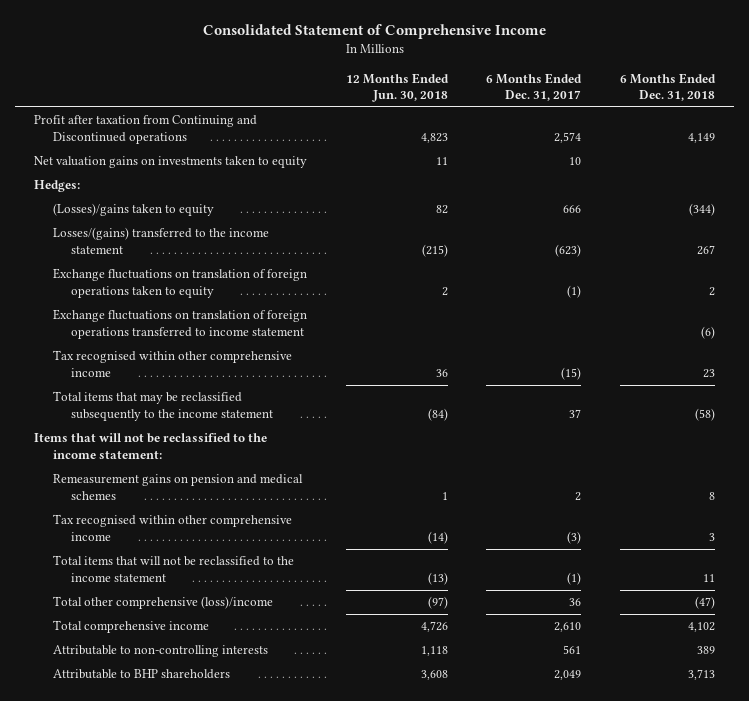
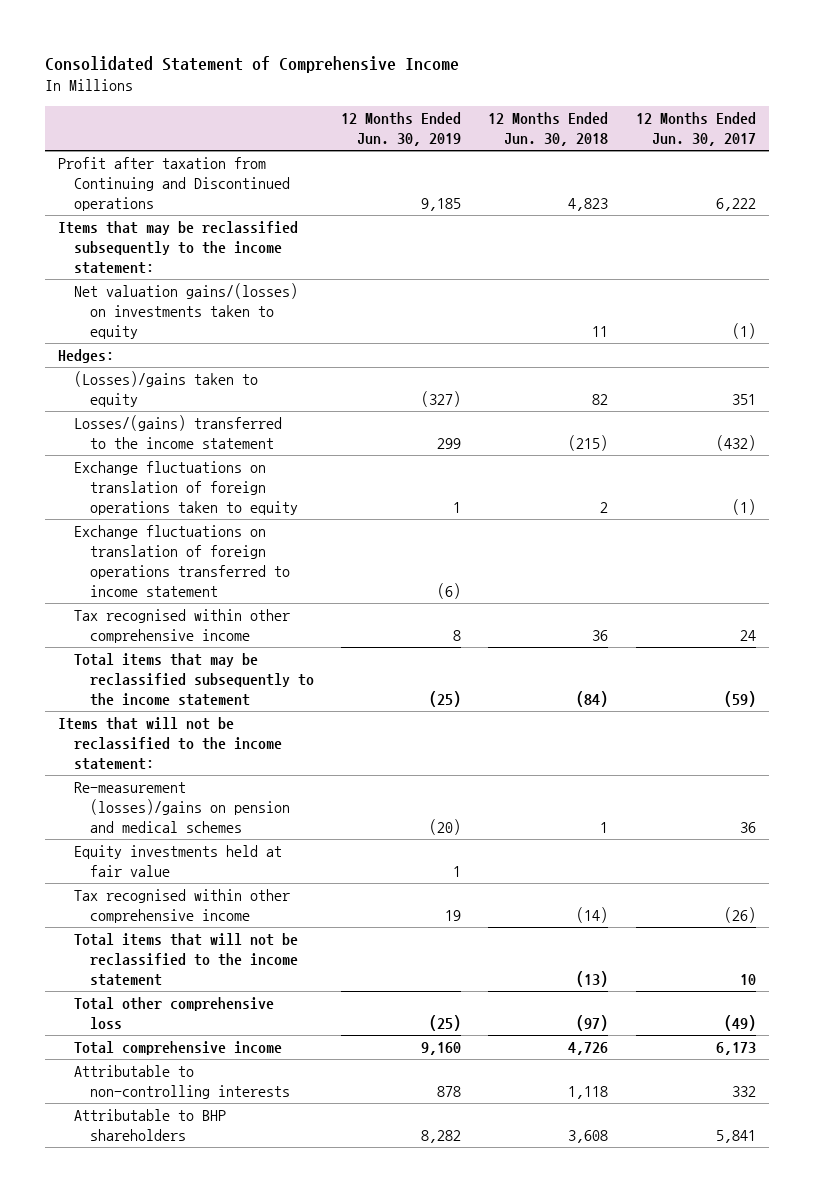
- | 12 Months Ended Jun. 30, 2018 | 6 Months Ended Dec. 31, 2017 | 6 Months Ended Dec. 31, 2018
+ | 12 Months Ended Jun. 30, 2019 | 12 Months Ended Jun. 30, 2018 | 12 Months Ended Jun. 30, 2017
- Net valuation gains on investments taken to equity | 11 | 10 |
+ Items that may be reclassified subsequently to the income statement:
+ Net valuation gains/(losses) on investments taken to equity | | 11 | (1)
- Remeasurement gains on pension and medical schemes | 1 | 2 | 8
+ Re-measurement (losses)/gains on pension and medical schemes | (20) | 1 | 36
+ Equity investments held at fair value | 1 | |
- Total other comprehensive (loss)/income | (97) | 36 | (47)
+ Total other comprehensive loss | (25) | (97) | (49)

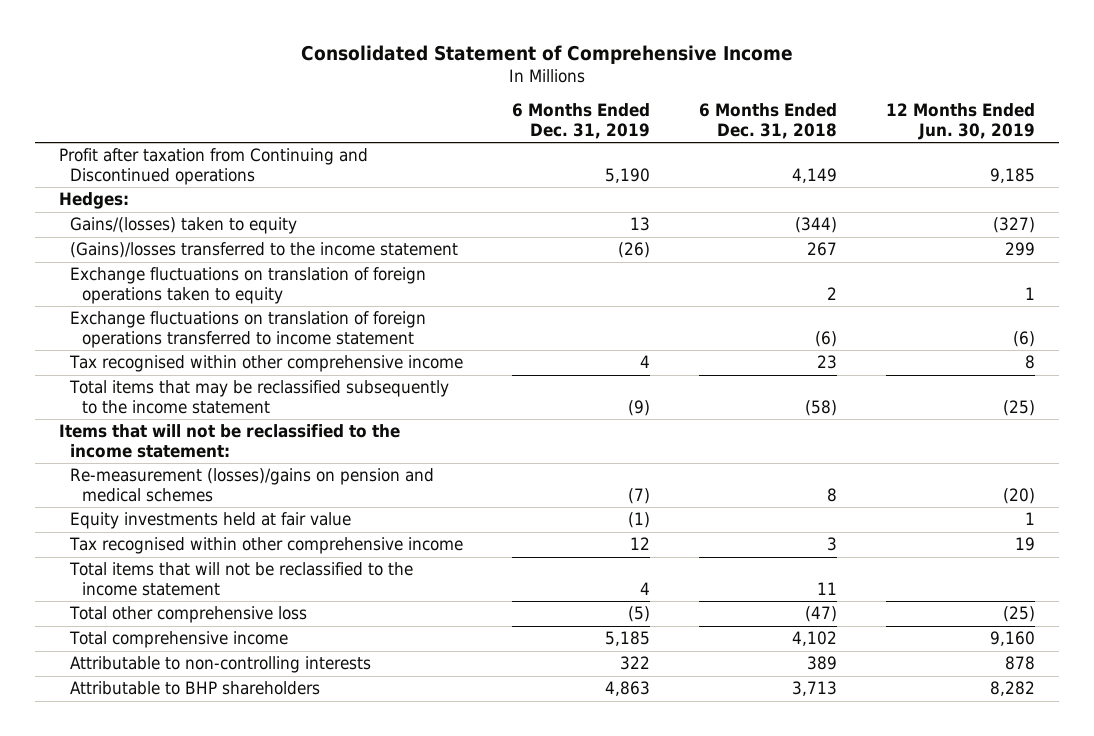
- | 12 Months Ended Jun. 30, 2019 | 12 Months Ended Jun. 30, 2018 | 12 Months Ended Jun. 30, 2017
+ | 6 Months Ended Dec. 31, 2019 | 6 Months Ended Dec. 31, 2018 | 12 Months Ended Jun. 30, 2019
- Items that may be reclassified subsequently to the income statement:
- Net valuation gains/(losses) on investments taken to equity | | 11 | (1)
- (Losses)/gains taken to equity | (327) | 82 | 351
- Losses/(gains) transferred to the income statement | 299 | (215) | (432)
+ Gains/(losses) taken to equity | 13 | (344) | (327)
+ (Gains)/losses transferred to the income statement | (26) | 267 | 299

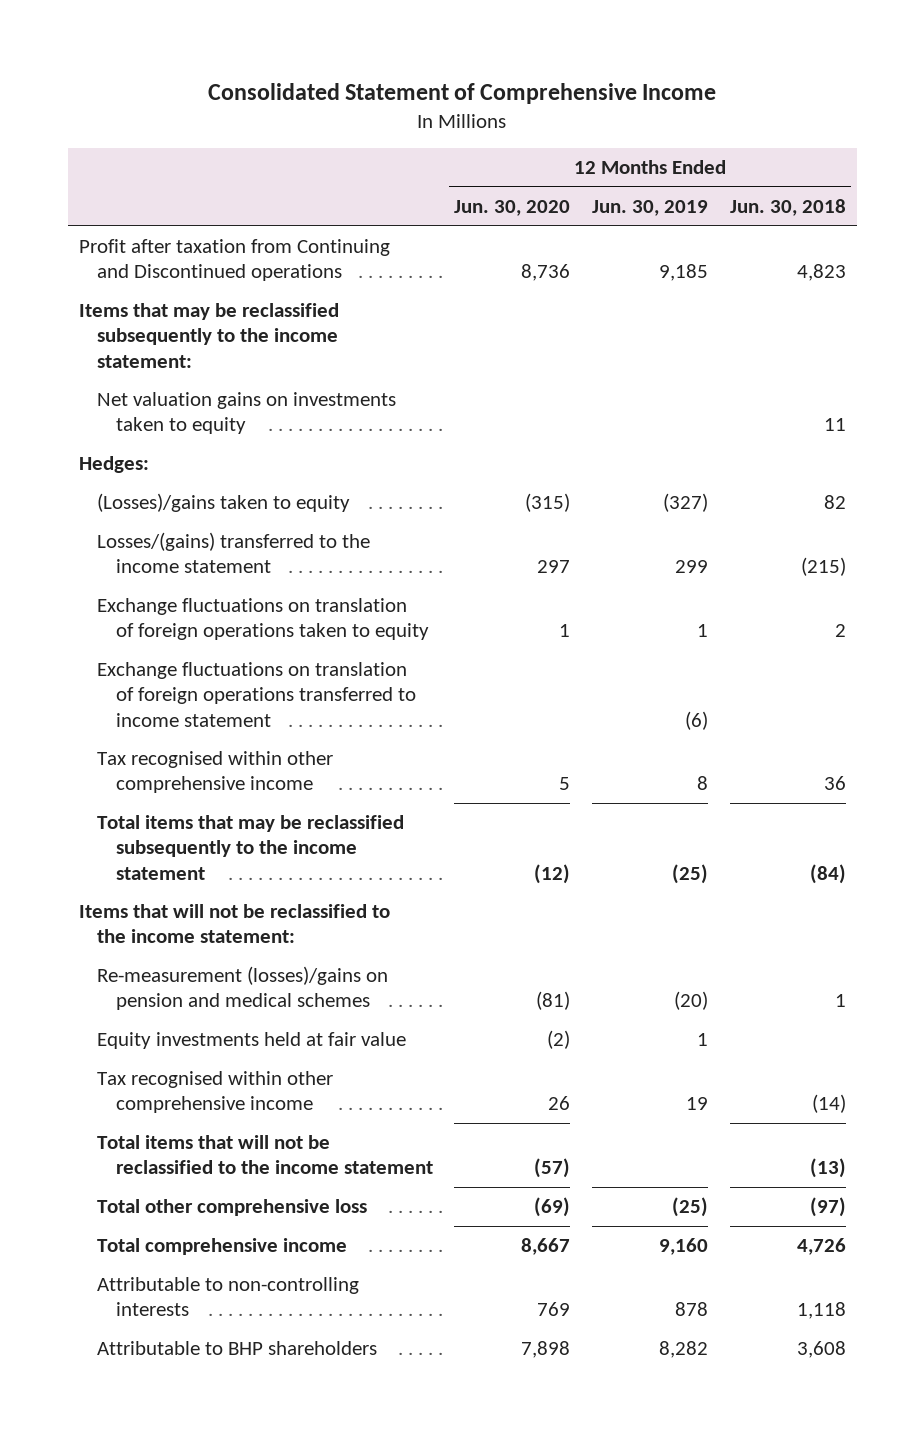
- | 6 Months Ended Dec. 31, 2019 | 6 Months Ended Dec. 31, 2018 | 12 Months Ended Jun. 30, 2019
+ | 12 Months Ended Jun. 30, 2020 | 12 Months Ended Jun. 30, 2019 | 12 Months Ended Jun. 30, 2018
+ Items that may be reclassified subsequently to the income statement:
+ Net valuation gains on investments taken to equity | | | 11
- Gains/(losses) taken to equity | 13 | (344) | (327)
- (Gains)/losses transferred to the income statement | (26) | 267 | 299
+ (Losses)/gains taken to equity | (315) | (327) | 82
+ Losses/(gains) transferred to the income statement | 297 | 299 | (215)

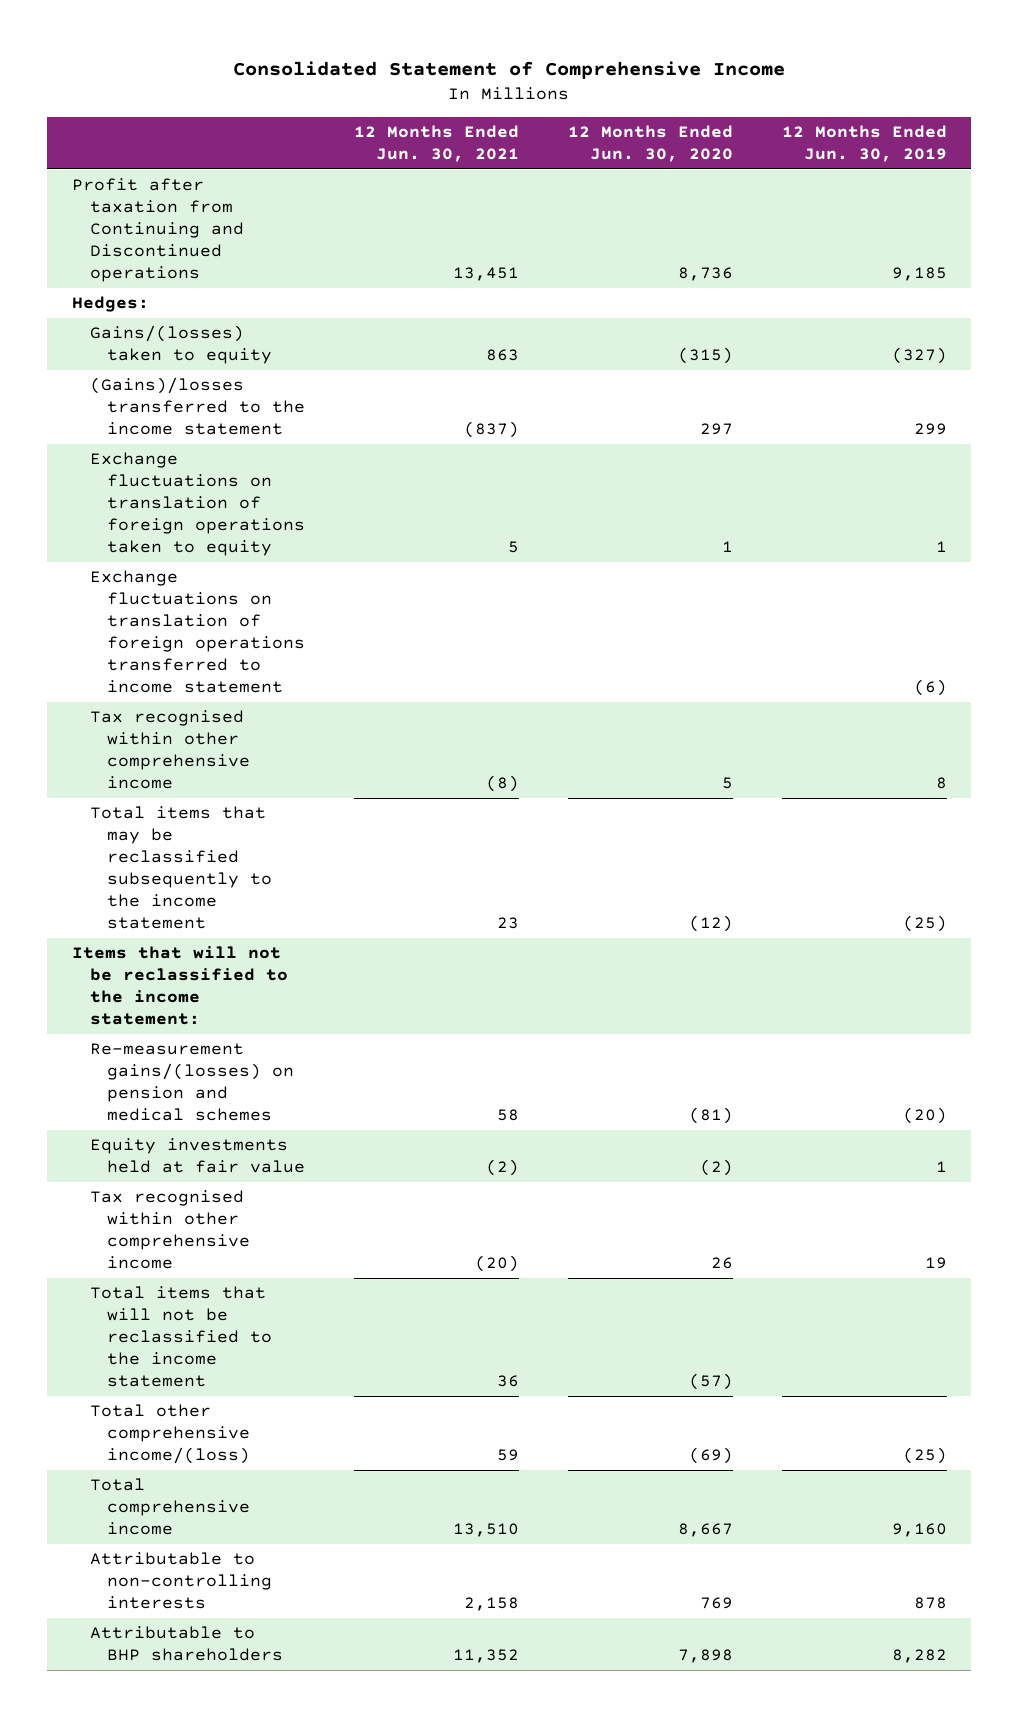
- | 12 Months Ended Jun. 30, 2020 | 12 Months Ended Jun. 30, 2019 | 12 Months Ended Jun. 30, 2018
+ | 12 Months Ended Jun. 30, 2021 | 12 Months Ended Jun. 30, 2020 | 12 Months Ended Jun. 30, 2019
- Items that may be reclassified subsequently to the income statement:
- Net valuation gains on investments taken to equity | | | 11
- (Losses)/gains taken to equity | (315) | (327) | 82
- Losses/(gains) transferred to the income statement | 297 | 299 | (215)
+ Gains/(losses) taken to equity | 863 | (315) | (327)
+ (Gains)/losses transferred to the income statement | (837) | 297 | 299
- Re-measurement (losses)/gains on pension and medical schemes | (81) | (20) | 1
+ Re-measurement gains/(losses) on pension and medical schemes | 58 | (81) | (20)
- Total other comprehensive loss | (69) | (25) | (97)
+ Total other comprehensive income/(loss) | 59 | (69) | (25)

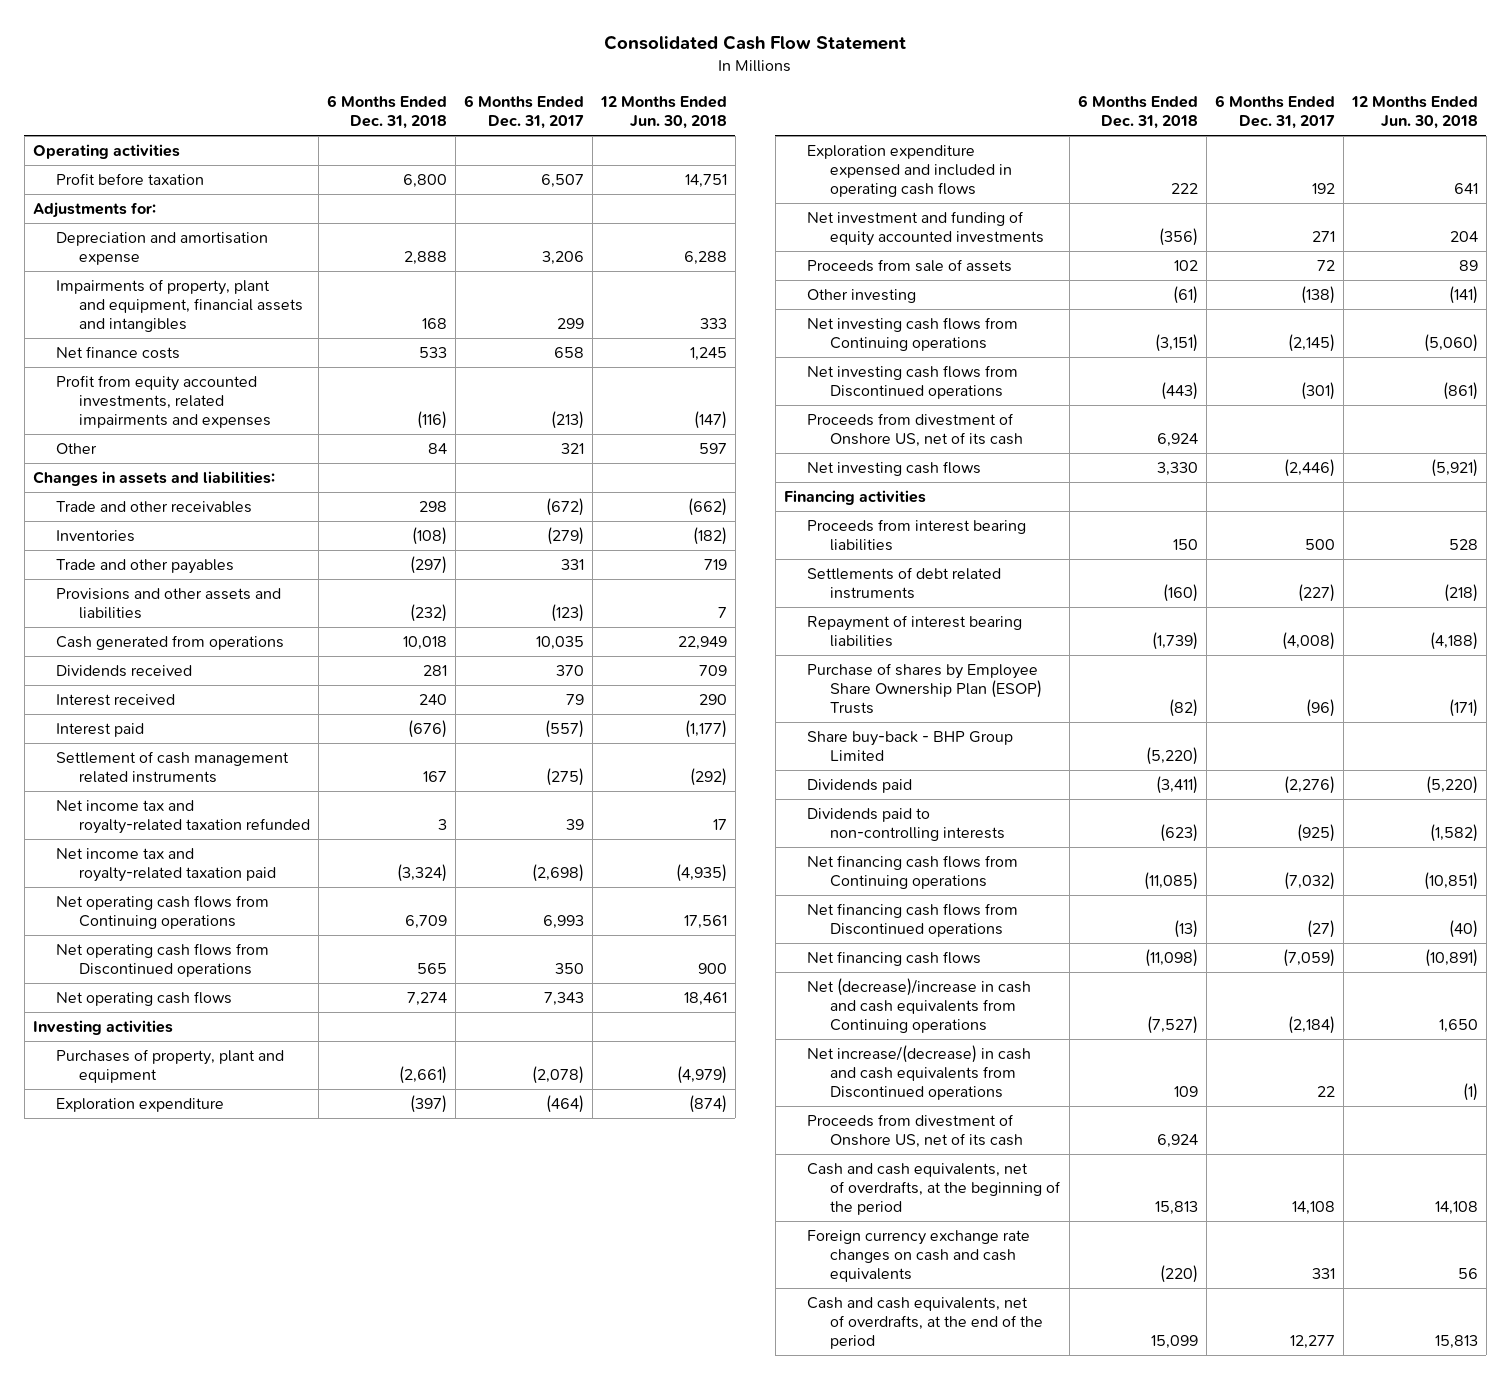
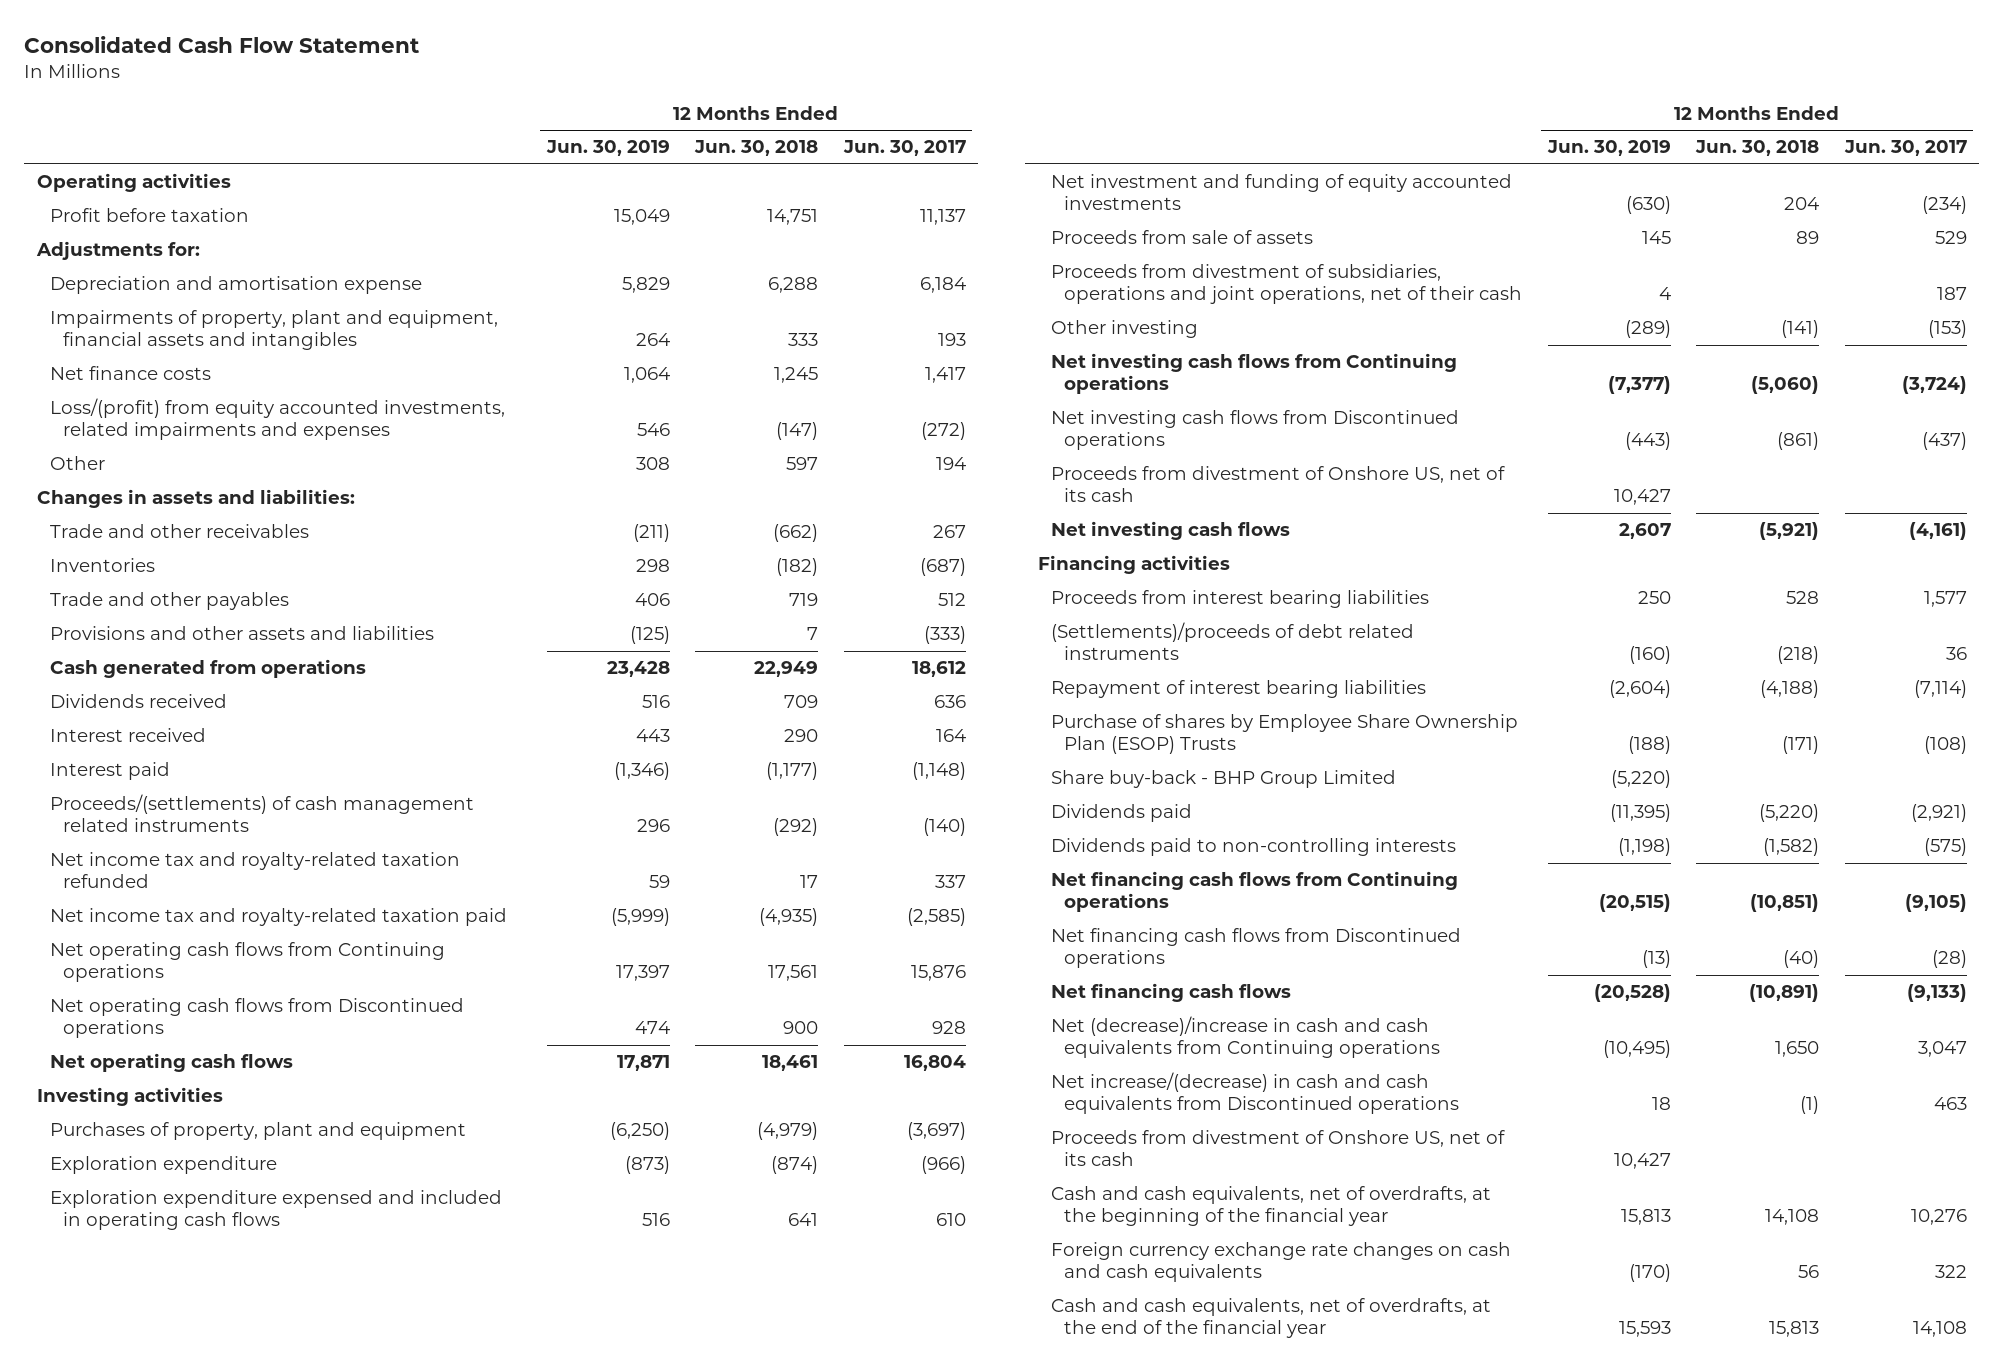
- | 6 Months Ended Dec. 31, 2018 | 6 Months Ended Dec. 31, 2017 | 12 Months Ended Jun. 30, 2018
+ | 12 Months Ended Jun. 30, 2019 | 12 Months Ended Jun. 30, 2018 | 12 Months Ended Jun. 30, 2017
- Profit from equity accounted investments, related impairments and expenses | (116) | (213) | (147)
+ Loss/(profit) from equity accounted investments, related impairments and expenses | 546 | (147) | (272)
- Settlement of cash management related instruments | 167 | (275) | (292)
+ Proceeds/(settlements) of cash management related instruments | 296 | (292) | (140)
+ Proceeds from divestment of subsidiaries, operations and joint operations, net of their cash | 4 | | 187
- Settlements of debt related instruments | (160) | (227) | (218)
+ (Settlements)/proceeds of debt related instruments | (160) | (218) | 36
- Cash and cash equivalents, net of overdrafts, at the beginning of the period | 15,813 | 14,108 | 14,108
+ Cash and cash equivalents, net of overdrafts, at the beginning of the financial year | 15,813 | 14,108 | 10,276
- Cash and cash equivalents, net of overdrafts, at the end of the period | 15,099 | 12,277 | 15,813
+ Cash and cash equivalents, net of overdrafts, at the end of the financial year | 15,593 | 15,813 | 14,108

